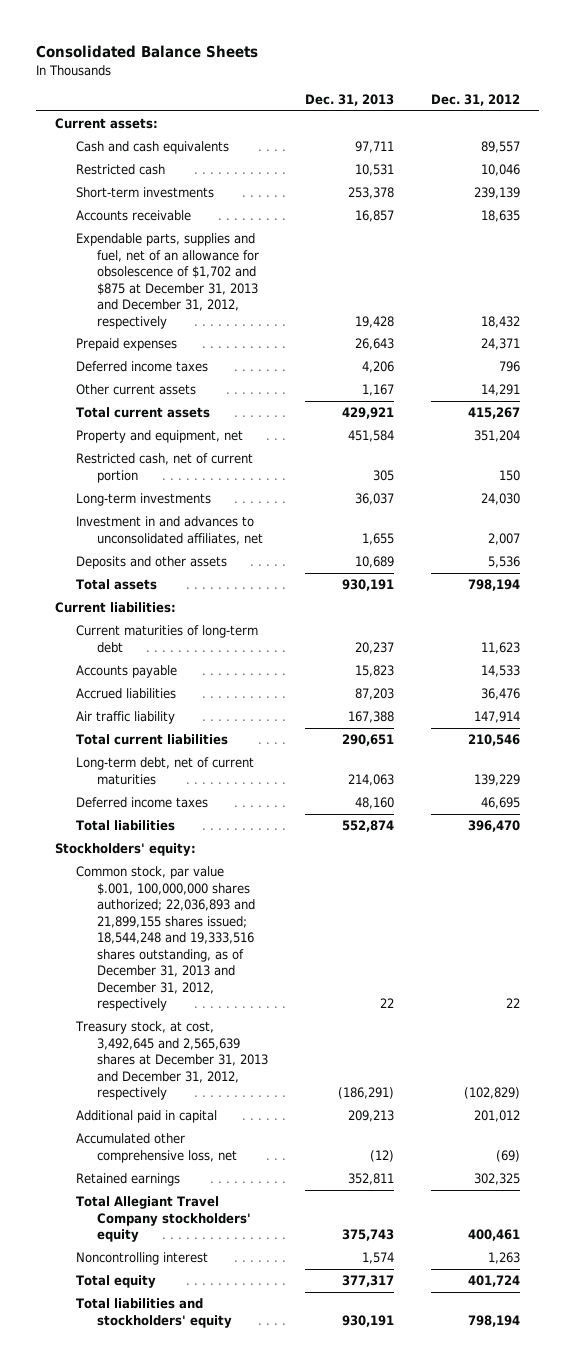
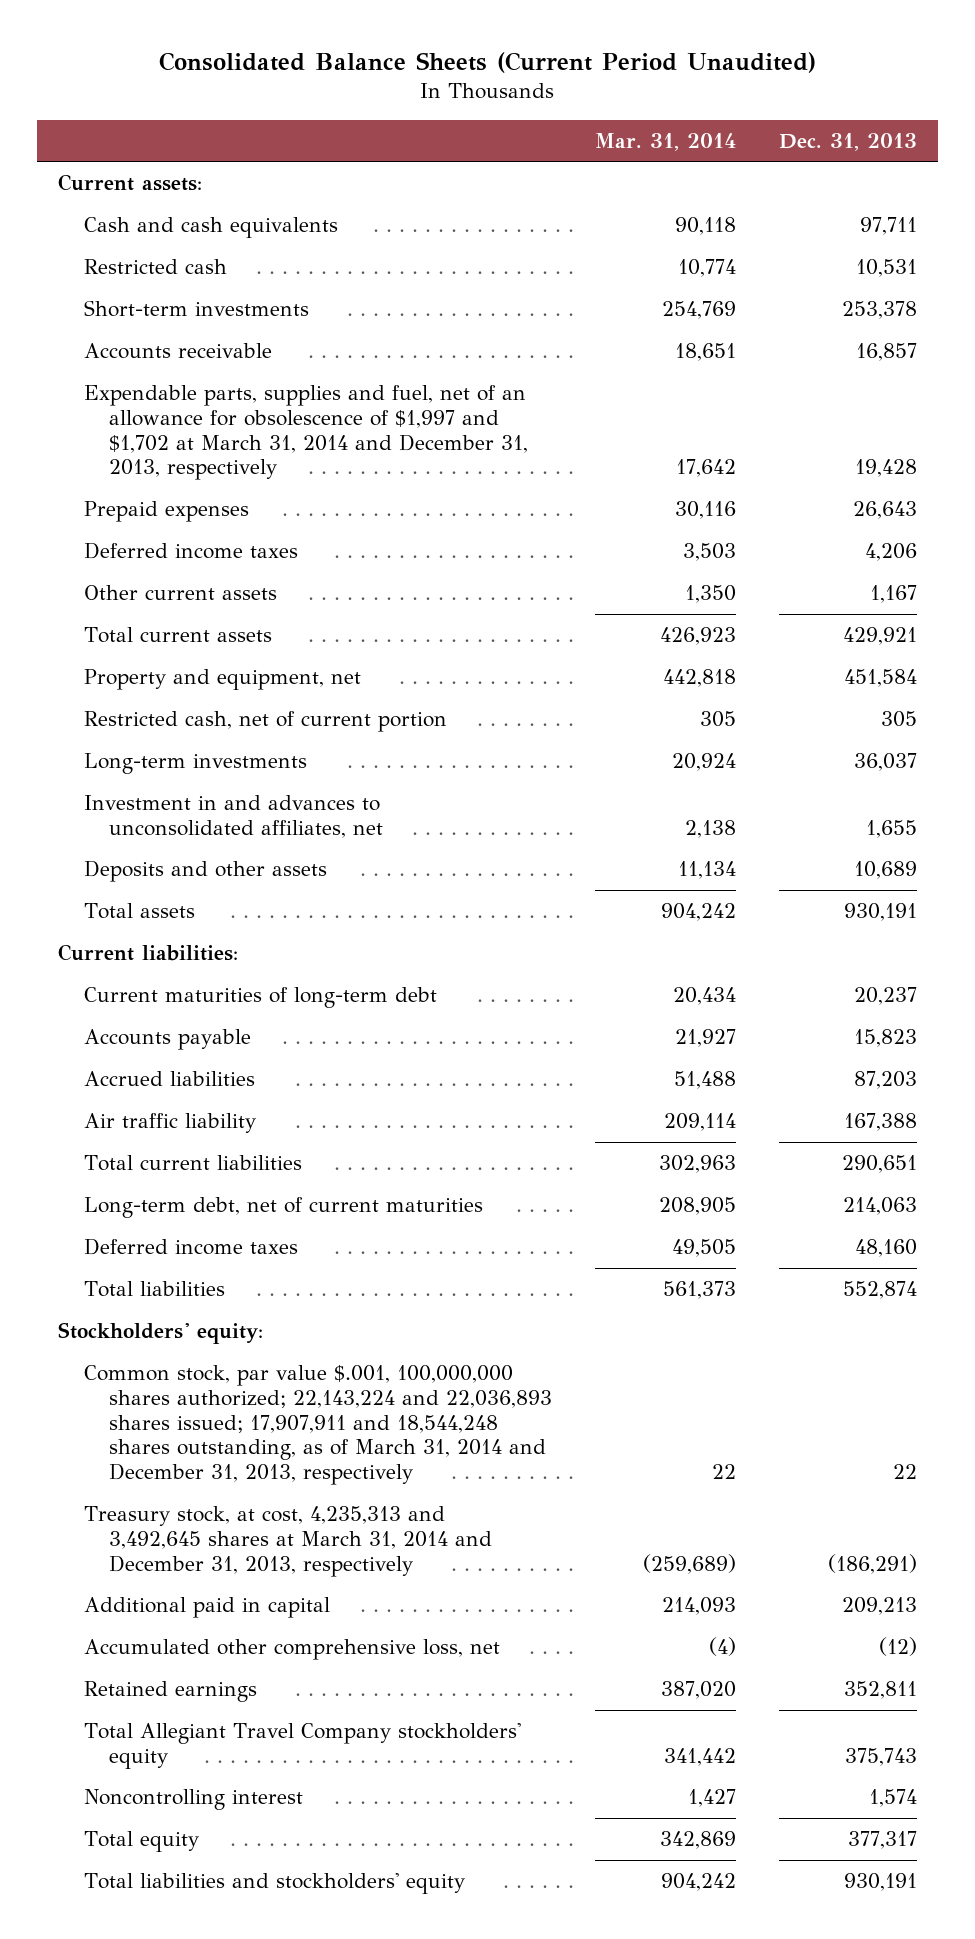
- Consolidated Balance Sheets
+ Consolidated Balance Sheets (Current Period Unaudited)
- | Dec. 31, 2013 | Dec. 31, 2012
+ | Mar. 31, 2014 | Dec. 31, 2013
- Expendable parts, supplies and fuel, net of an allowance for obsolescence of $1,702 and $875 at December 31, 2013 and December 31, 2012, respectively | 19,428 | 18,432
+ Expendable parts, supplies and fuel, net of an allowance for obsolescence of $1,997 and $1,702 at March 31, 2014 and December 31, 2013, respectively | 17,642 | 19,428
- Common stock, par value $.001, 100,000,000 shares authorized; 22,036,893 and 21,899,155 shares issued; 18,544,248 and 19,333,516 shares outstanding, as of December 31, 2013 and December 31, 2012, respectively | 22 | 22
- Treasury stock, at cost, 3,492,645 and 2,565,639 shares at December 31, 2013 and December 31, 2012, respectively | (186,291) | (102,829)
+ Common stock, par value $.001, 100,000,000 shares authorized; 22,143,224 and 22,036,893 shares issued; 17,907,911 and 18,544,248 shares outstanding, as of March 31, 2014 and December 31, 2013, respectively | 22 | 22
+ Treasury stock, at cost, 4,235,313 and 3,492,645 shares at March 31, 2014 and December 31, 2013, respectively | (259,689) | (186,291)

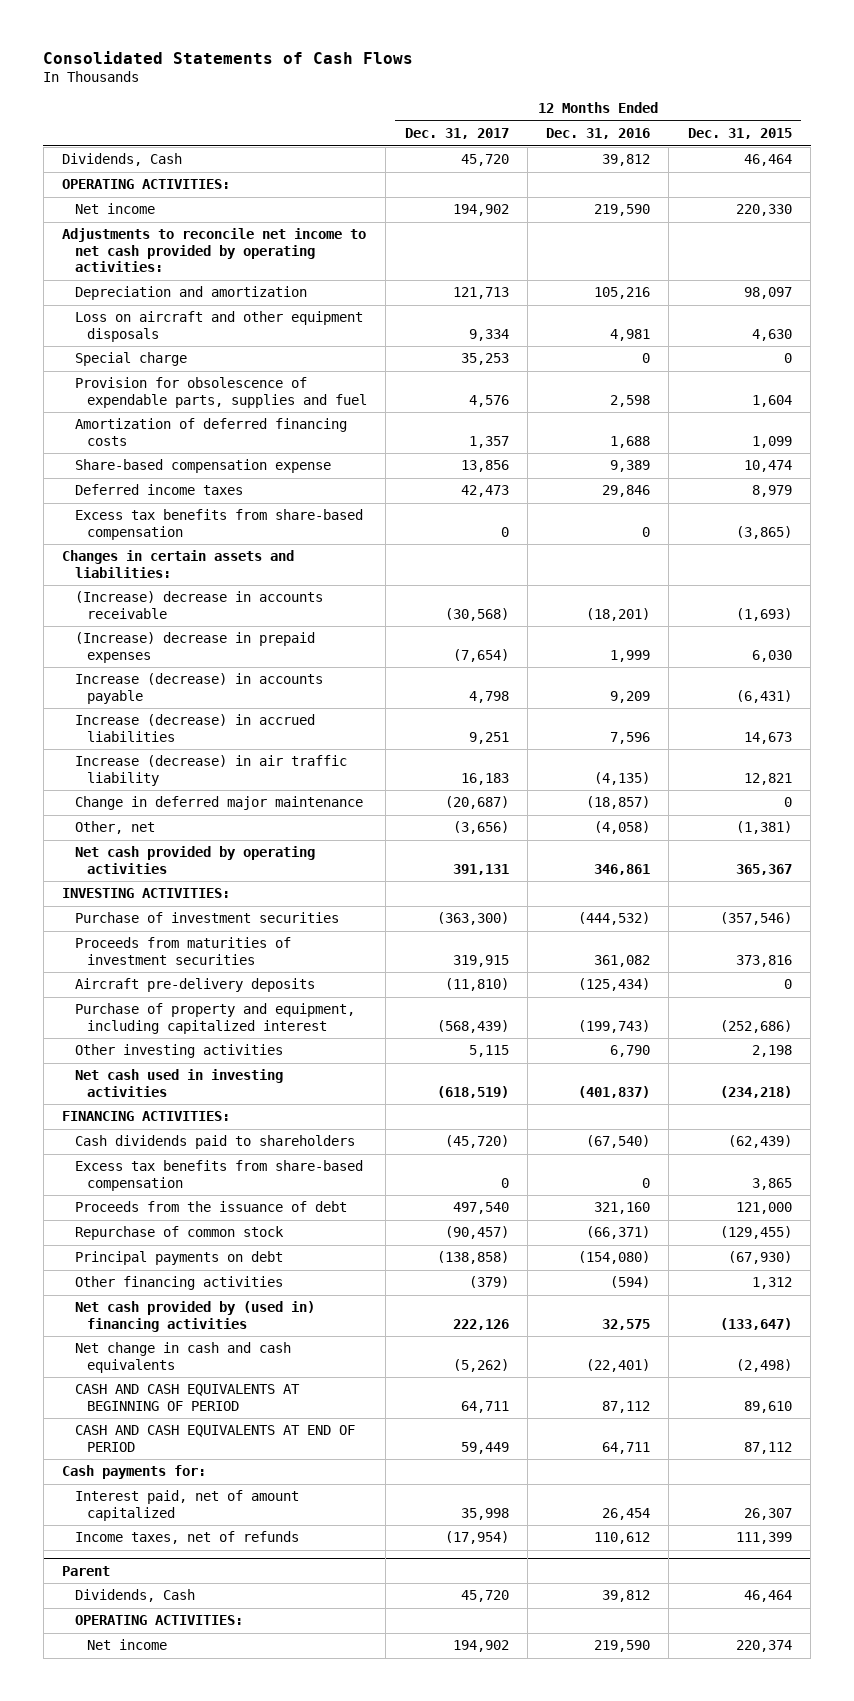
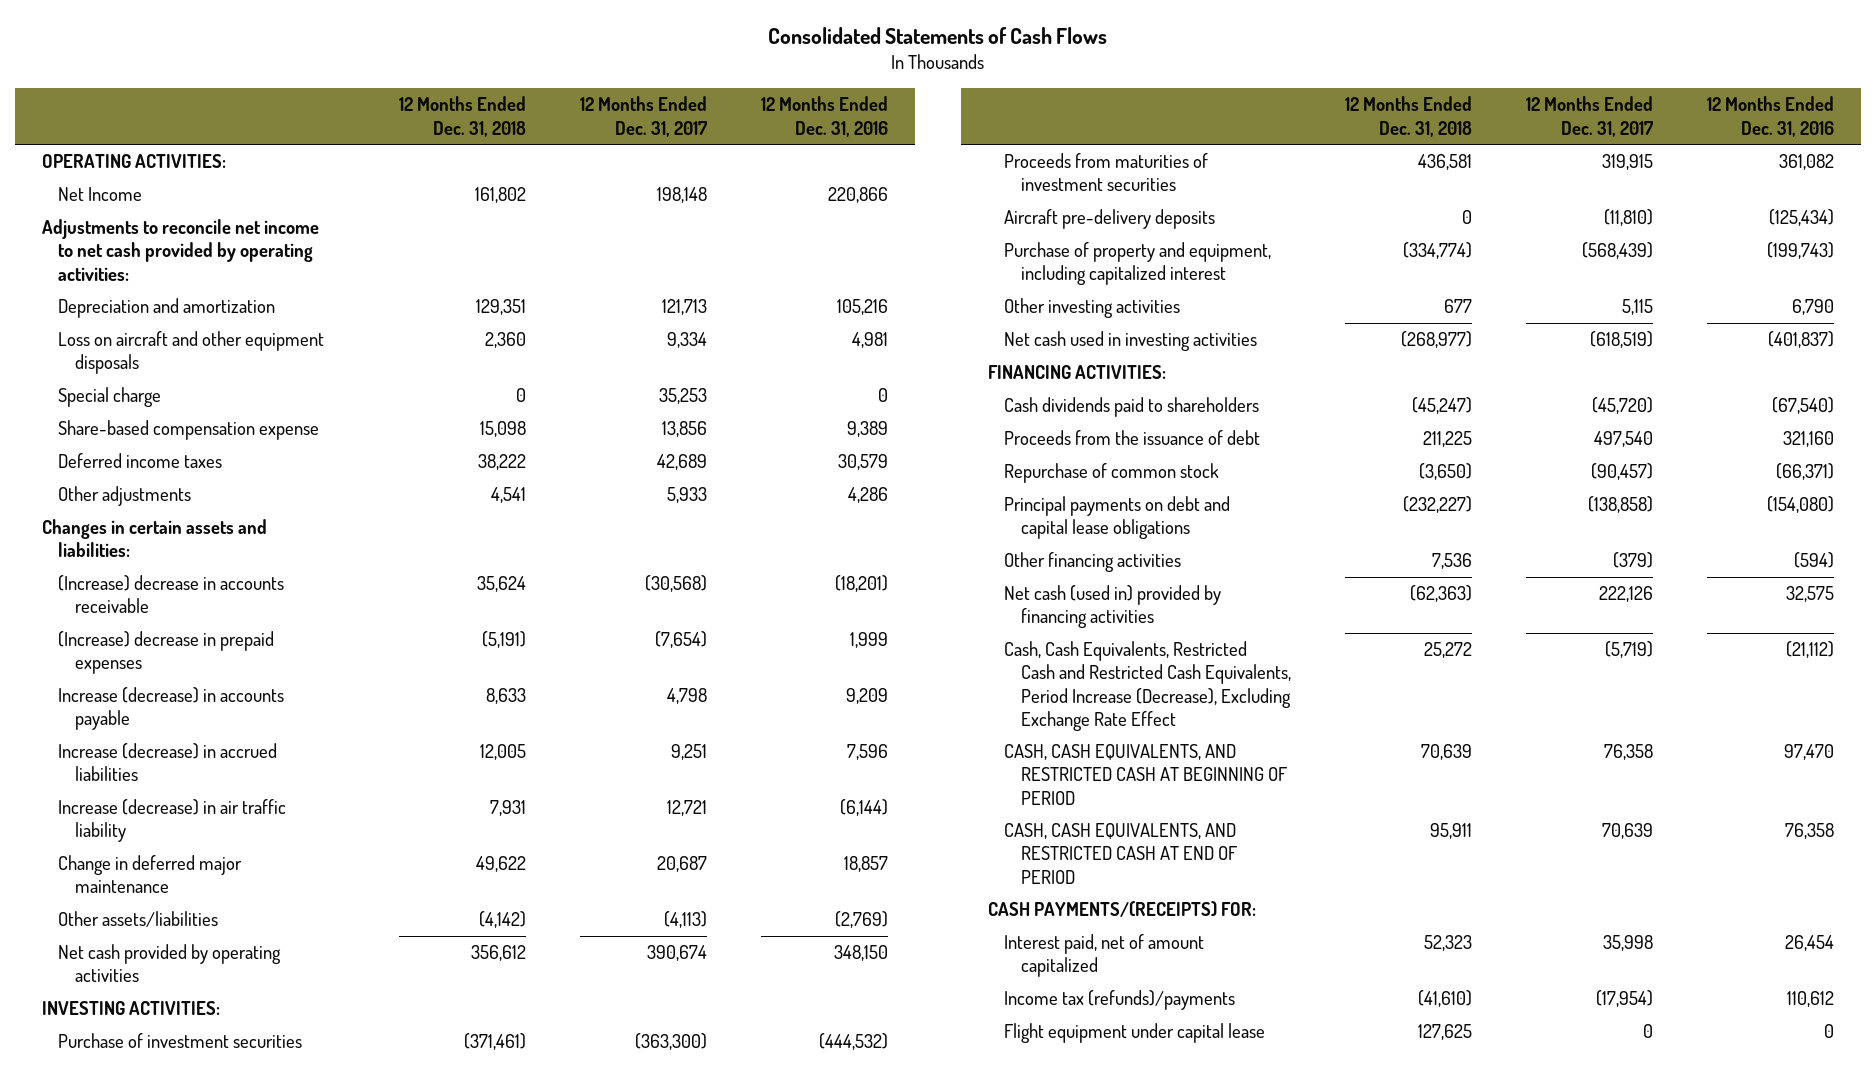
- | 12 Months Ended Dec. 31, 2017 | 12 Months Ended Dec. 31, 2016 | 12 Months Ended Dec. 31, 2015
+ | 12 Months Ended Dec. 31, 2018 | 12 Months Ended Dec. 31, 2017 | 12 Months Ended Dec. 31, 2016
- Dividends, Cash | 45,720 | 39,812 | 46,464
- Net income | 194,902 | 219,590 | 220,330
+ Net Income | 161,802 | 198,148 | 220,866
- Provision for obsolescence of expendable parts, supplies and fuel | 4,576 | 2,598 | 1,604
- Amortization of deferred financing costs | 1,357 | 1,688 | 1,099
- Deferred income taxes | 42,473 | 29,846 | 8,979
- Excess tax benefits from share-based compensation | 0 | 0 | (3,865)
+ Deferred income taxes | 38,222 | 42,689 | 30,579
+ Other adjustments | 4,541 | 5,933 | 4,286
- Increase (decrease) in air traffic liability | 16,183 | (4,135) | 12,821
- Change in deferred major maintenance | (20,687) | (18,857) | 0
- Other, net | (3,656) | (4,058) | (1,381)
- Net cash provided by operating activities | 391,131 | 346,861 | 365,367
+ Increase (decrease) in air traffic liability | 7,931 | 12,721 | (6,144)
+ Change in deferred major maintenance | 49,622 | 20,687 | 18,857
+ Other assets/liabilities | (4,142) | (4,113) | (2,769)
+ Net cash provided by operating activities | 356,612 | 390,674 | 348,150
- Excess tax benefits from share-based compensation | 0 | 0 | 3,865
- Principal payments on debt | (138,858) | (154,080) | (67,930)
+ Principal payments on debt and capital lease obligations | (232,227) | (138,858) | (154,080)
- Net cash provided by (used in) financing activities | 222,126 | 32,575 | (133,647)
- Net change in cash and cash equivalents | (5,262) | (22,401) | (2,498)
- CASH AND CASH EQUIVALENTS AT BEGINNING OF PERIOD | 64,711 | 87,112 | 89,610
- CASH AND CASH EQUIVALENTS AT END OF PERIOD | 59,449 | 64,711 | 87,112
- Cash payments for:
+ Net cash (used in) provided by financing activities | (62,363) | 222,126 | 32,575
+ Cash, Cash Equivalents, Restricted Cash and Restricted Cash Equivalents, Period Increase (Decrease), Excluding Exchange Rate Effect | 25,272 | (5,719) | (21,112)
+ CASH, CASH EQUIVALENTS, AND RESTRICTED CASH AT BEGINNING OF PERIOD | 70,639 | 76,358 | 97,470
+ CASH, CASH EQUIVALENTS, AND RESTRICTED CASH AT END OF PERIOD | 95,911 | 70,639 | 76,358
+ CASH PAYMENTS/(RECEIPTS) FOR:
- Income taxes, net of refunds | (17,954) | 110,612 | 111,399
- Parent
- Dividends, Cash | 45,720 | 39,812 | 46,464
- OPERATING ACTIVITIES:
- Net income | 194,902 | 219,590 | 220,374
+ Income tax (refunds)/payments | (41,610) | (17,954) | 110,612
+ Flight equipment under capital lease | 127,625 | 0 | 0

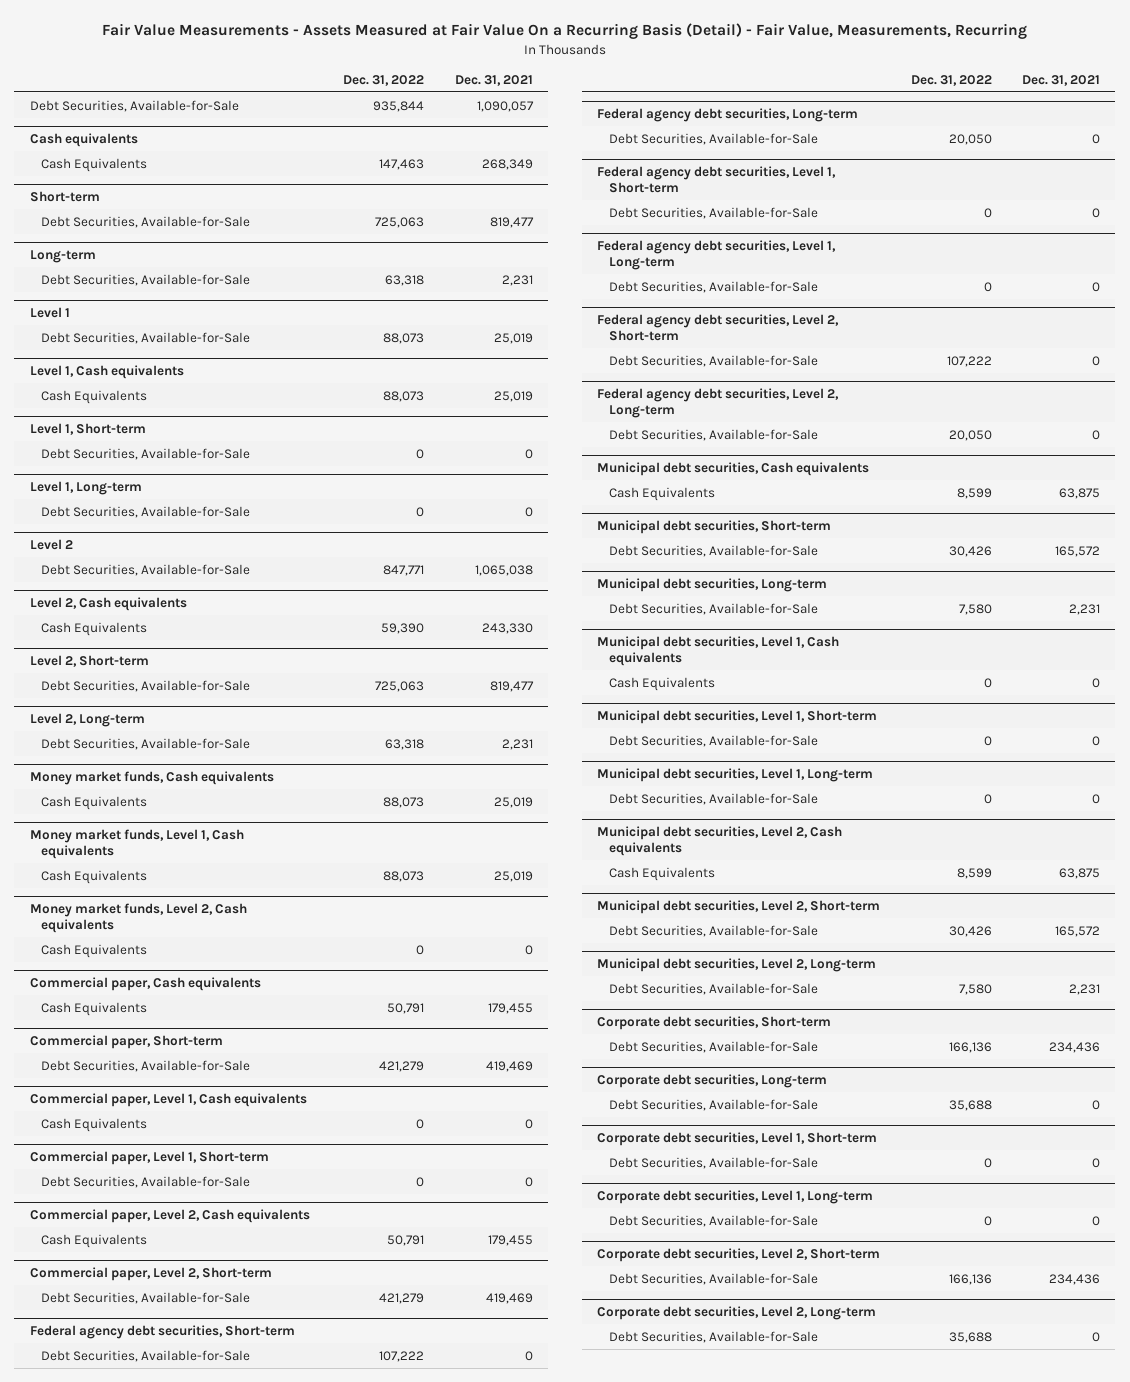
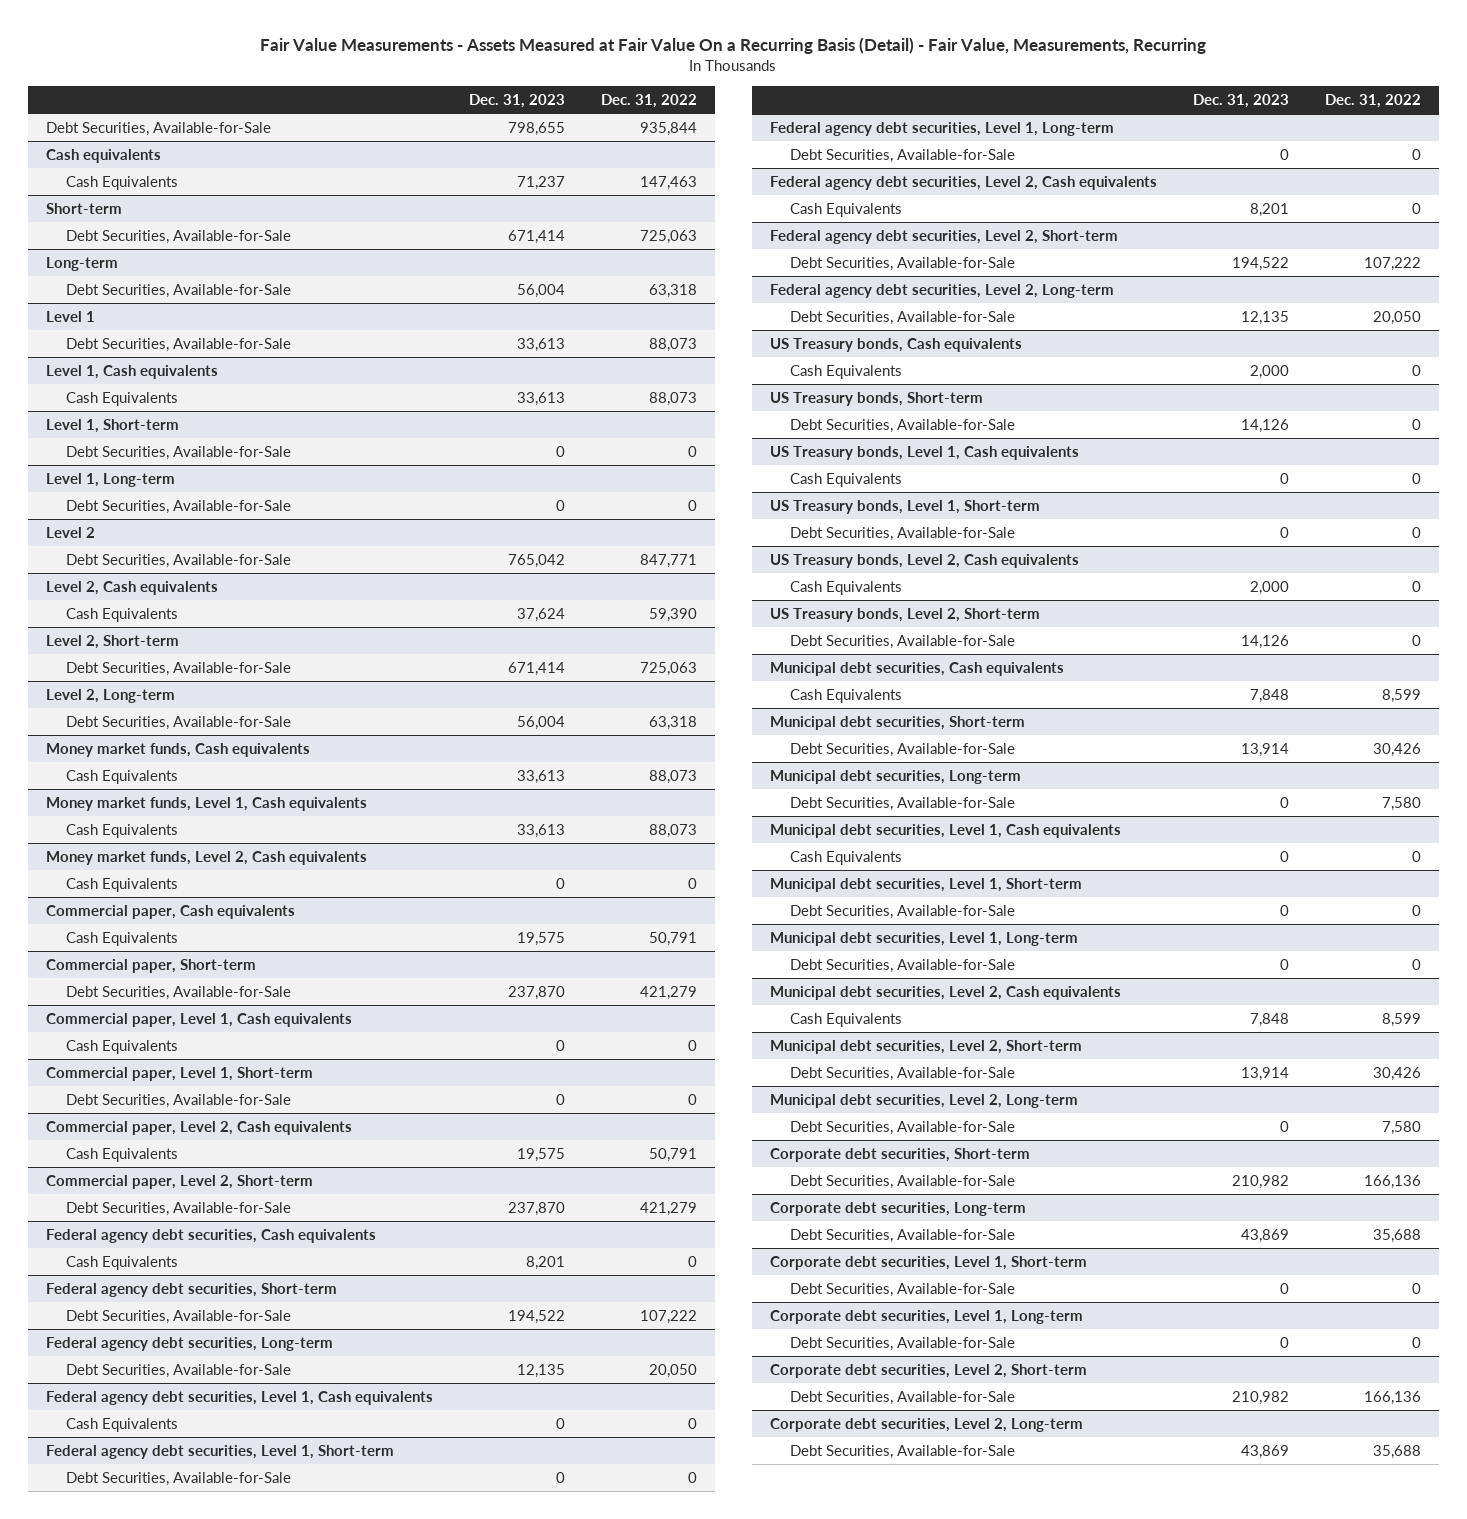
- | Dec. 31, 2022 | Dec. 31, 2021
+ | Dec. 31, 2023 | Dec. 31, 2022
+ Federal agency debt securities, Cash equivalents
+ Cash Equivalents | 8,201 | 0
+ Federal agency debt securities, Level 1, Cash equivalents
+ Cash Equivalents | 0 | 0
+ Federal agency debt securities, Level 2, Cash equivalents
+ Cash Equivalents | 8,201 | 0
+ US Treasury bonds, Cash equivalents
+ Cash Equivalents | 2,000 | 0
+ US Treasury bonds, Short-term
+ Debt Securities, Available-for-Sale | 14,126 | 0
+ US Treasury bonds, Level 1, Cash equivalents
+ Cash Equivalents | 0 | 0
+ US Treasury bonds, Level 1, Short-term
+ Debt Securities, Available-for-Sale | 0 | 0
+ US Treasury bonds, Level 2, Cash equivalents
+ Cash Equivalents | 2,000 | 0
+ US Treasury bonds, Level 2, Short-term
+ Debt Securities, Available-for-Sale | 14,126 | 0

